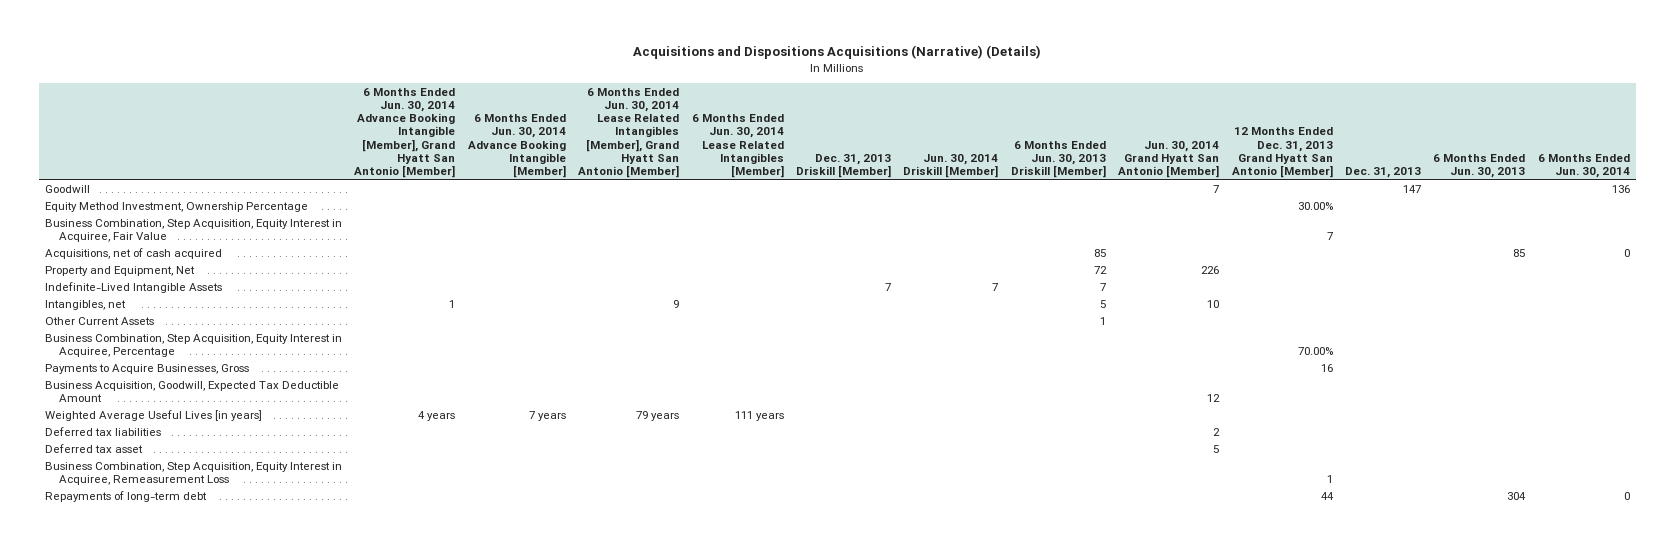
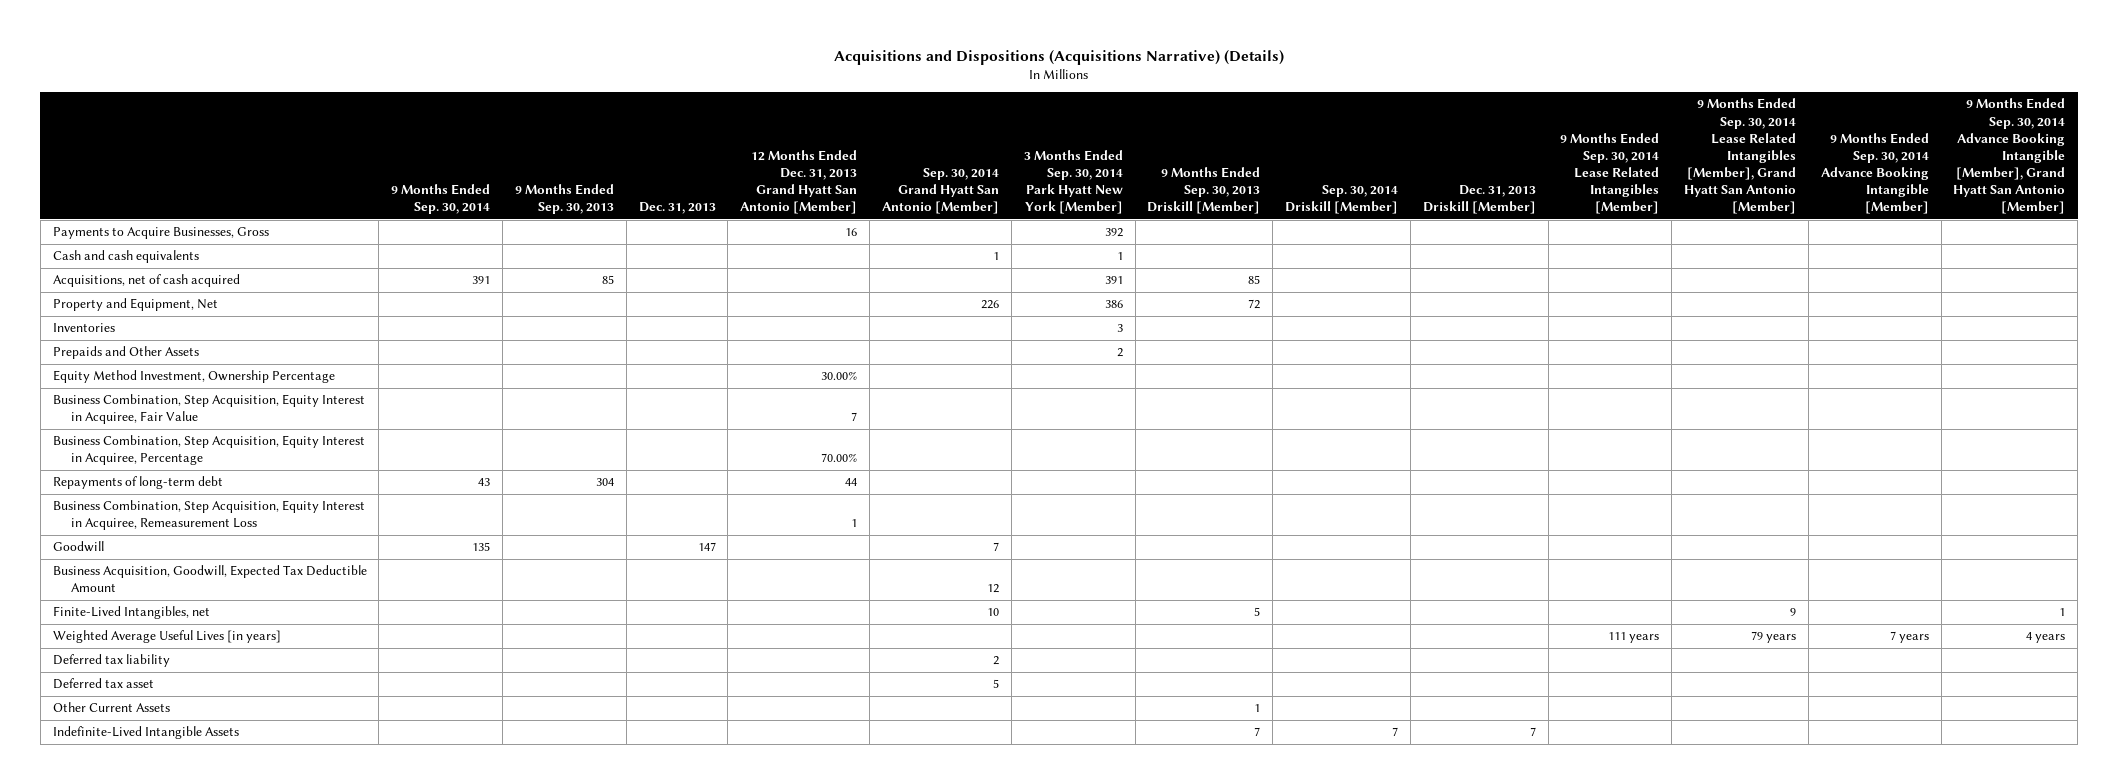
- Acquisitions and Dispositions Acquisitions (Narrative) (Details)
+ Acquisitions and Dispositions (Acquisitions Narrative) (Details)
- | 6 Months Ended Jun. 30, 2014 Advance Booking Intangible [Member], Grand Hyatt San Antonio [Member] | 6 Months Ended Jun. 30, 2014 Advance Booking Intangible [Member] | 6 Months Ended Jun. 30, 2014 Lease Related Intangibles [Member], Grand Hyatt San Antonio [Member] | 6 Months Ended Jun. 30, 2014 Lease Related Intangibles [Member] | Dec. 31, 2013 Driskill [Member] | Jun. 30, 2014 Driskill [Member] | 6 Months Ended Jun. 30, 2013 Driskill [Member] | Jun. 30, 2014 Grand Hyatt San Antonio [Member] | 12 Months Ended Dec. 31, 2013 Grand Hyatt San Antonio [Member] | Dec. 31, 2013 | 6 Months Ended Jun. 30, 2013 | 6 Months Ended Jun. 30, 2014
+ | 9 Months Ended Sep. 30, 2014 | 9 Months Ended Sep. 30, 2013 | Dec. 31, 2013 | 12 Months Ended Dec. 31, 2013 Grand Hyatt San Antonio [Member] | Sep. 30, 2014 Grand Hyatt San Antonio [Member] | 3 Months Ended Sep. 30, 2014 Park Hyatt New York [Member] | 9 Months Ended Sep. 30, 2013 Driskill [Member] | Sep. 30, 2014 Driskill [Member] | Dec. 31, 2013 Driskill [Member] | 9 Months Ended Sep. 30, 2014 Lease Related Intangibles [Member] | 9 Months Ended Sep. 30, 2014 Lease Related Intangibles [Member], Grand Hyatt San Antonio [Member] | 9 Months Ended Sep. 30, 2014 Advance Booking Intangible [Member] | 9 Months Ended Sep. 30, 2014 Advance Booking Intangible [Member], Grand Hyatt San Antonio [Member]
moved up: Payments to Acquire Businesses, Gross | | | | 16 | | 392 | | | | | | |
+ Cash and cash equivalents | | | | | 1 | 1 | | | | | | |
- Intangibles, net | 1 | | 9 | | | | 5 | 10 | | | |
+ Inventories | | | | | | 3 | | | | | | |
+ Prepaids and Other Assets | | | | | | 2 | | | | | | |
moved down: Equity Method Investment, Ownership Percentage | | | | 30.00% | | | | | | | | |
moved down: Business Combination, Step Acquisition, Equity Interest in Acquiree, Fair Value | | | | 7 | | | | | | | | |
moved up: Repayments of long-term debt | 43 | 304 | | 44 | | | | | | | | |
moved up: Business Combination, Step Acquisition, Equity Interest in Acquiree, Remeasurement Loss | | | | 1 | | | | | | | | |
moved down: Goodwill | 135 | | 147 | | 7 | | | | | | | |
+ Finite-Lived Intangibles, net | | | | | 10 | | 5 | | | | 9 | | 1
- Deferred tax liabilities | | | | | | | | 2 | | | |
+ Deferred tax liability | | | | | 2 | | | | | | | |
moved down: Other Current Assets | | | | | | | 1 | | | | | |
moved down: Indefinite-Lived Intangible Assets | | | | | | | 7 | 7 | 7 | | | |

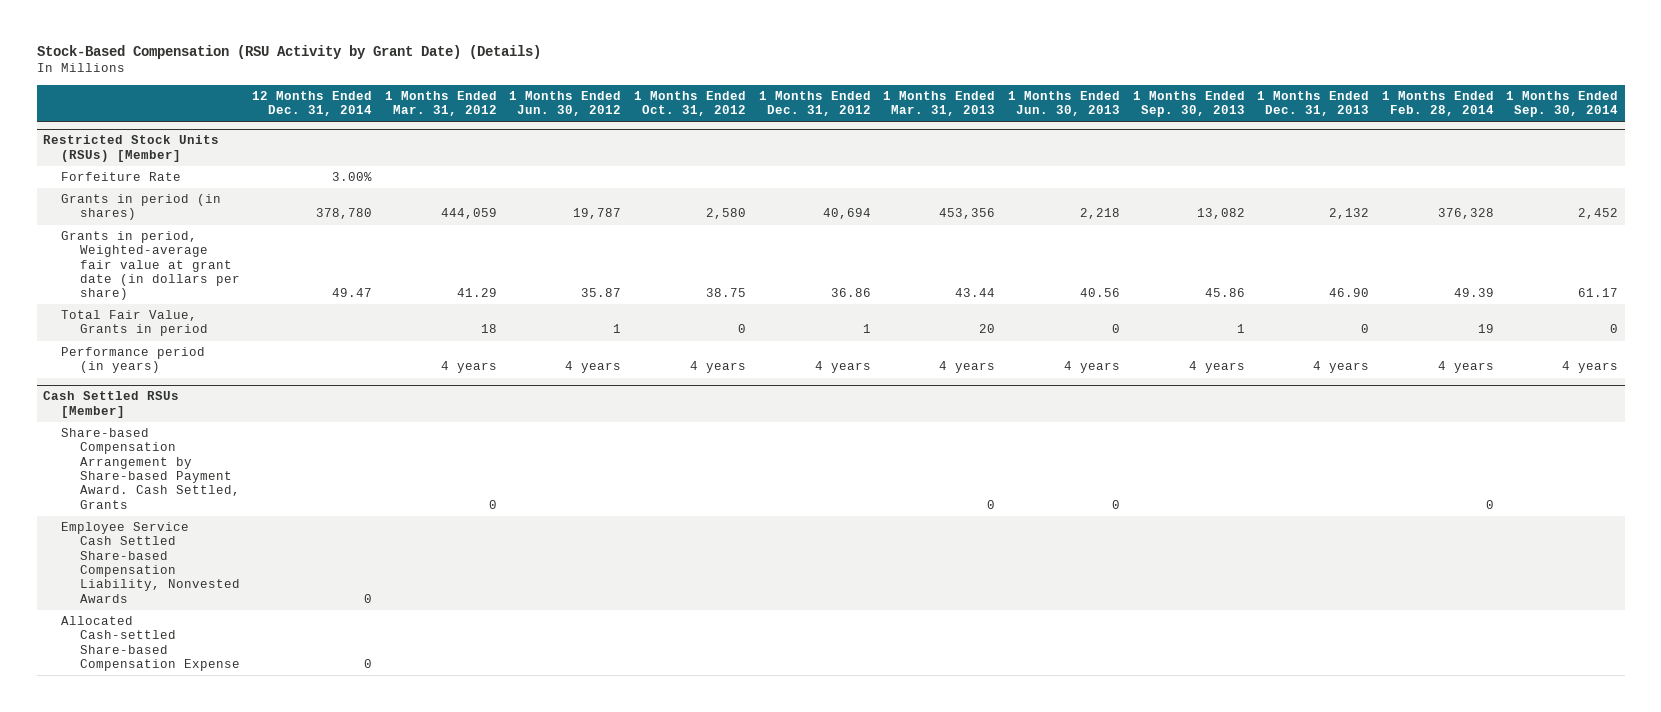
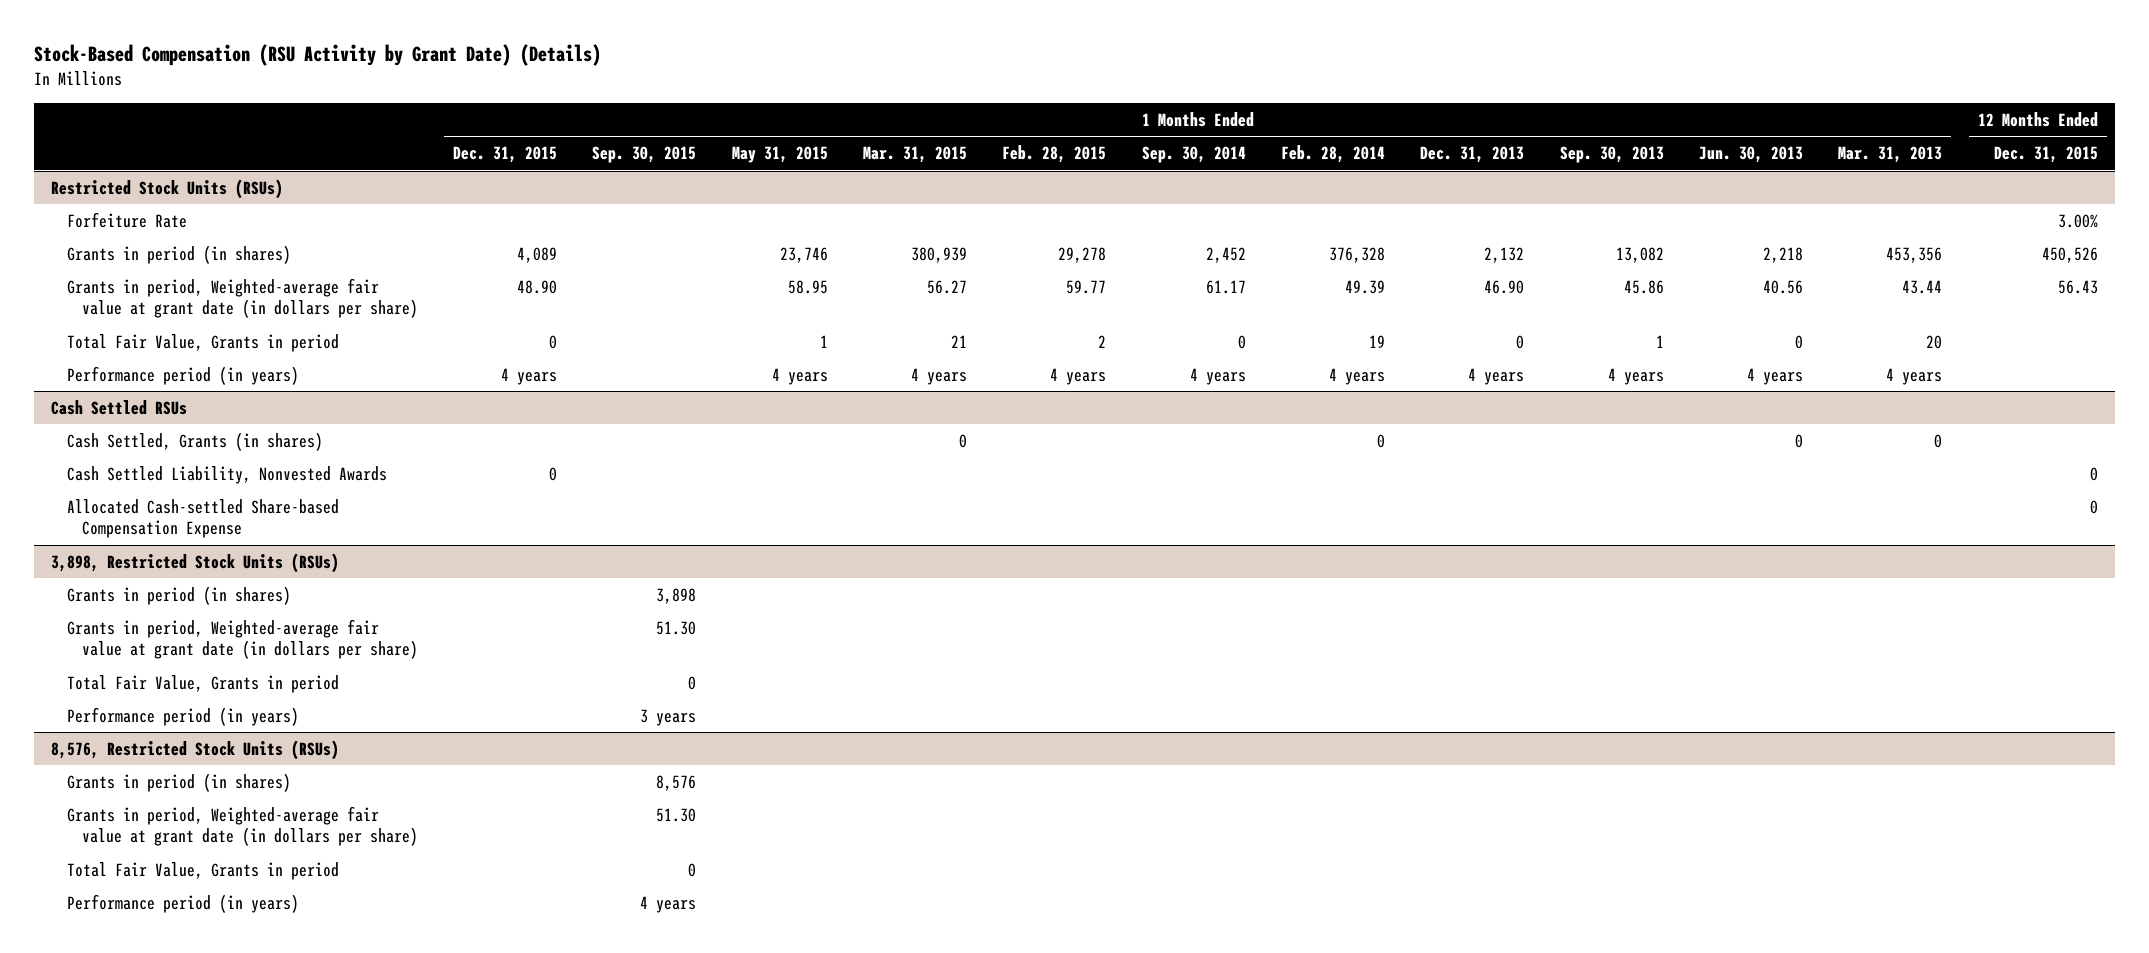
- | 12 Months Ended Dec. 31, 2014 | 1 Months Ended Mar. 31, 2012 | 1 Months Ended Jun. 30, 2012 | 1 Months Ended Oct. 31, 2012 | 1 Months Ended Dec. 31, 2012 | 1 Months Ended Mar. 31, 2013 | 1 Months Ended Jun. 30, 2013 | 1 Months Ended Sep. 30, 2013 | 1 Months Ended Dec. 31, 2013 | 1 Months Ended Feb. 28, 2014 | 1 Months Ended Sep. 30, 2014
+ | 1 Months Ended Dec. 31, 2015 | 1 Months Ended Sep. 30, 2015 | 1 Months Ended May 31, 2015 | 1 Months Ended Mar. 31, 2015 | 1 Months Ended Feb. 28, 2015 | 1 Months Ended Sep. 30, 2014 | 1 Months Ended Feb. 28, 2014 | 1 Months Ended Dec. 31, 2013 | 1 Months Ended Sep. 30, 2013 | 1 Months Ended Jun. 30, 2013 | 1 Months Ended Mar. 31, 2013 | 12 Months Ended Dec. 31, 2015
- Restricted Stock Units (RSUs) [Member]
+ Restricted Stock Units (RSUs)
- Cash Settled RSUs [Member]
- Share-based Compensation Arrangement by Share-based Payment Award. Cash Settled, Grants | | 0 | | | | 0 | 0 | | | 0 |
- Employee Service Cash Settled Share-based Compensation Liability, Nonvested Awards | 0 | | | | | | | | | |
+ Cash Settled RSUs
+ Cash Settled, Grants (in shares) | | | | 0 | | | 0 | | | 0 | 0 |
+ Cash Settled Liability, Nonvested Awards | 0 | | | | | | | | | | | 0
+ 3,898, Restricted Stock Units (RSUs)
+ Grants in period (in shares) | | 3,898 | | | | | | | | | |
+ Grants in period, Weighted-average fair value at grant date (in dollars per share) | | 51.30 | | | | | | | | | |
+ Total Fair Value, Grants in period | | 0 | | | | | | | | | |
+ Performance period (in years) | | 3 years | | | | | | | | | |
+ 8,576, Restricted Stock Units (RSUs)
+ Grants in period (in shares) | | 8,576 | | | | | | | | | |
+ Grants in period, Weighted-average fair value at grant date (in dollars per share) | | 51.30 | | | | | | | | | |
+ Total Fair Value, Grants in period | | 0 | | | | | | | | | |
+ Performance period (in years) | | 4 years | | | | | | | | | |

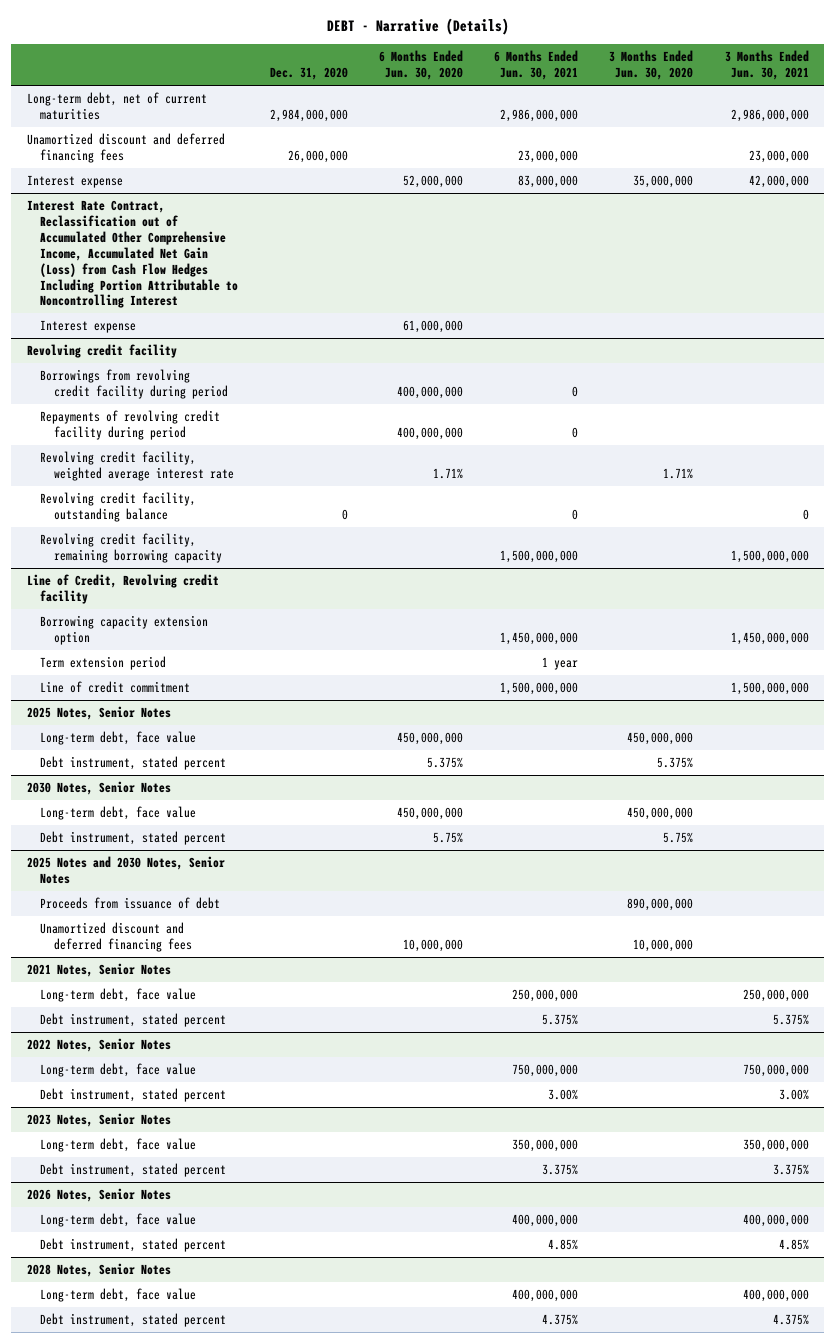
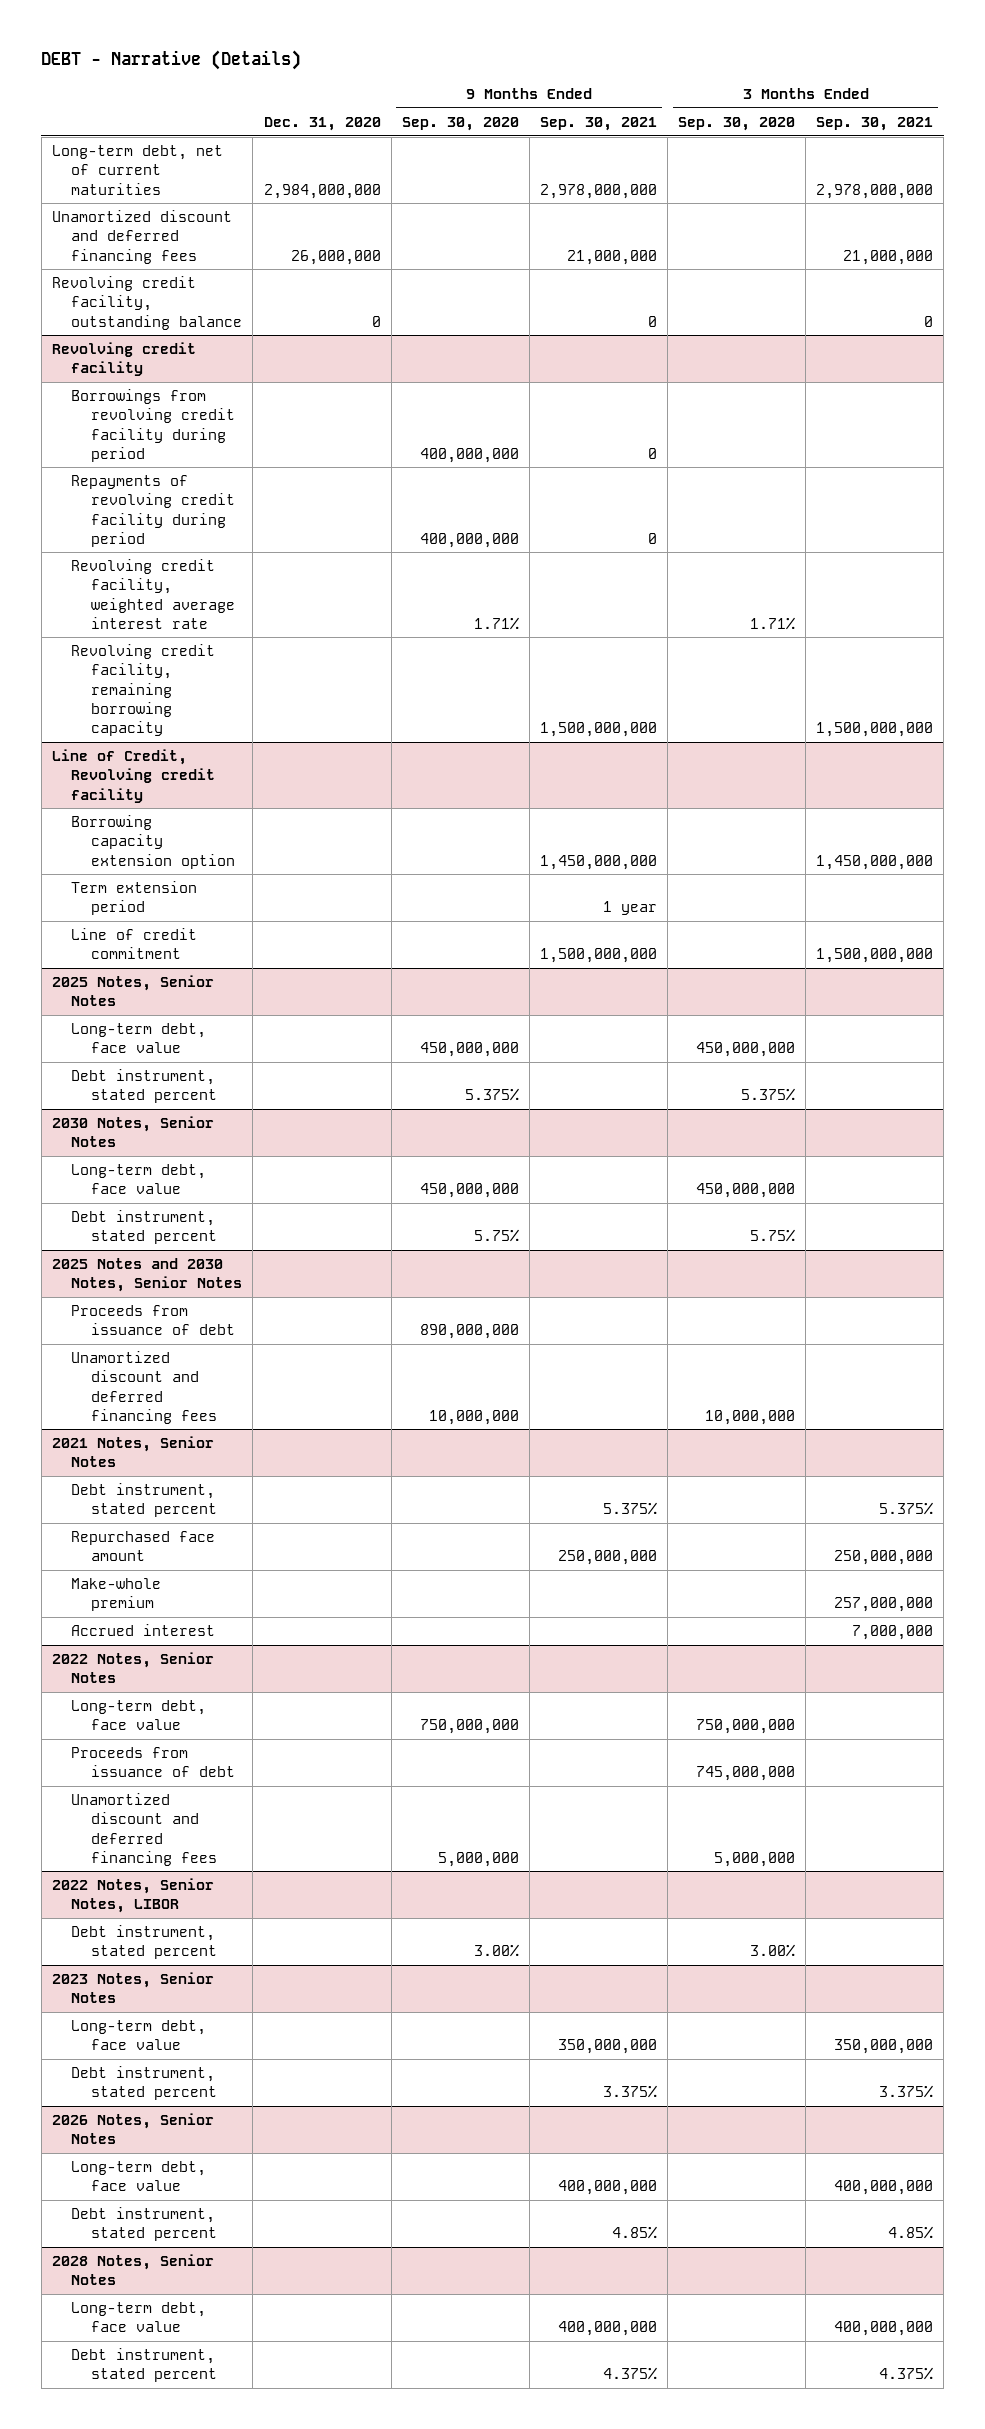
- | Dec. 31, 2020 | 6 Months Ended Jun. 30, 2020 | 6 Months Ended Jun. 30, 2021 | 3 Months Ended Jun. 30, 2020 | 3 Months Ended Jun. 30, 2021
+ | Dec. 31, 2020 | 9 Months Ended Sep. 30, 2020 | 9 Months Ended Sep. 30, 2021 | 3 Months Ended Sep. 30, 2020 | 3 Months Ended Sep. 30, 2021
- Interest expense | | 52,000,000 | 83,000,000 | 35,000,000 | 42,000,000
- Interest Rate Contract, Reclassification out of Accumulated Other Comprehensive Income, Accumulated Net Gain (Loss) from Cash Flow Hedges Including Portion Attributable to Noncontrolling Interest
- Interest expense | | 61,000,000 | | |
+ Revolving credit facility, outstanding balance | 0 | | 0 | | 0
@ Revolving credit facility
- Revolving credit facility, outstanding balance | 0 | | 0 | | 0
@ 2021 Notes, Senior Notes
- Long-term debt, face value | | | 250,000,000 | | 250,000,000
+ Repurchased face amount | | | 250,000,000 | | 250,000,000
+ Make-whole premium | | | | | 257,000,000
+ Accrued interest | | | | | 7,000,000
@ 2022 Notes, Senior Notes
- Debt instrument, stated percent | | | 3.00% | | 3.00%
+ Proceeds from issuance of debt | | | | 745,000,000 |
+ Unamortized discount and deferred financing fees | | 5,000,000 | | 5,000,000 |
+ 2022 Notes, Senior Notes, LIBOR
+ Debt instrument, stated percent | | 3.00% | | 3.00% |

